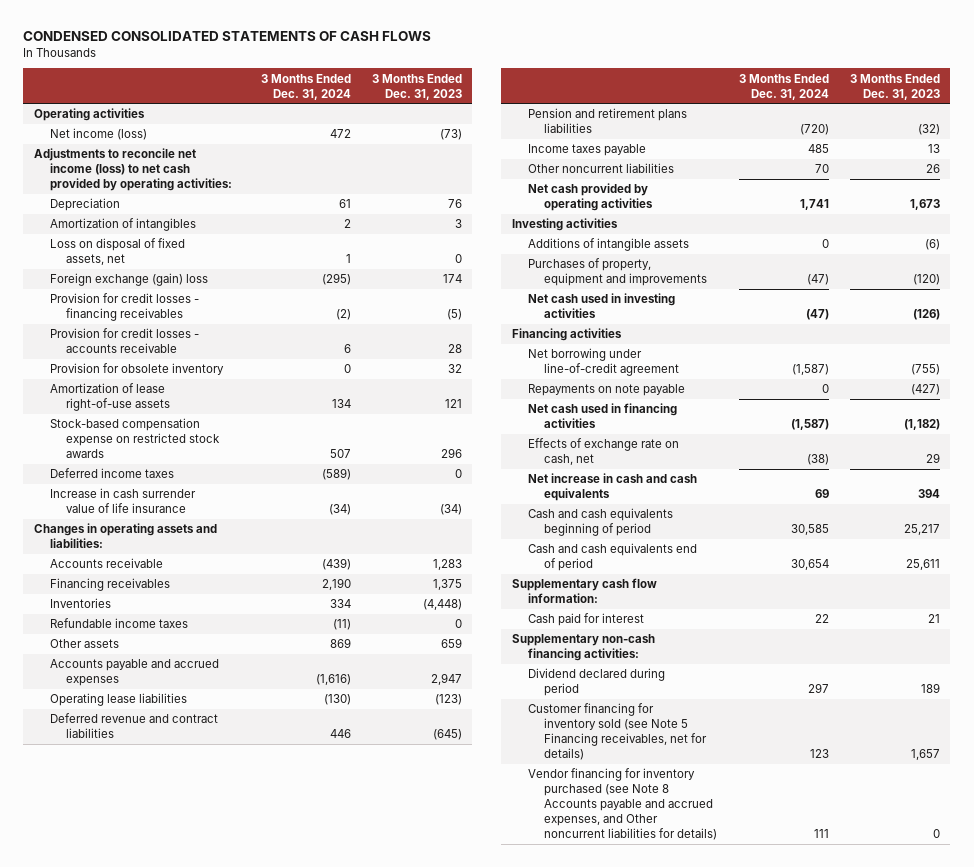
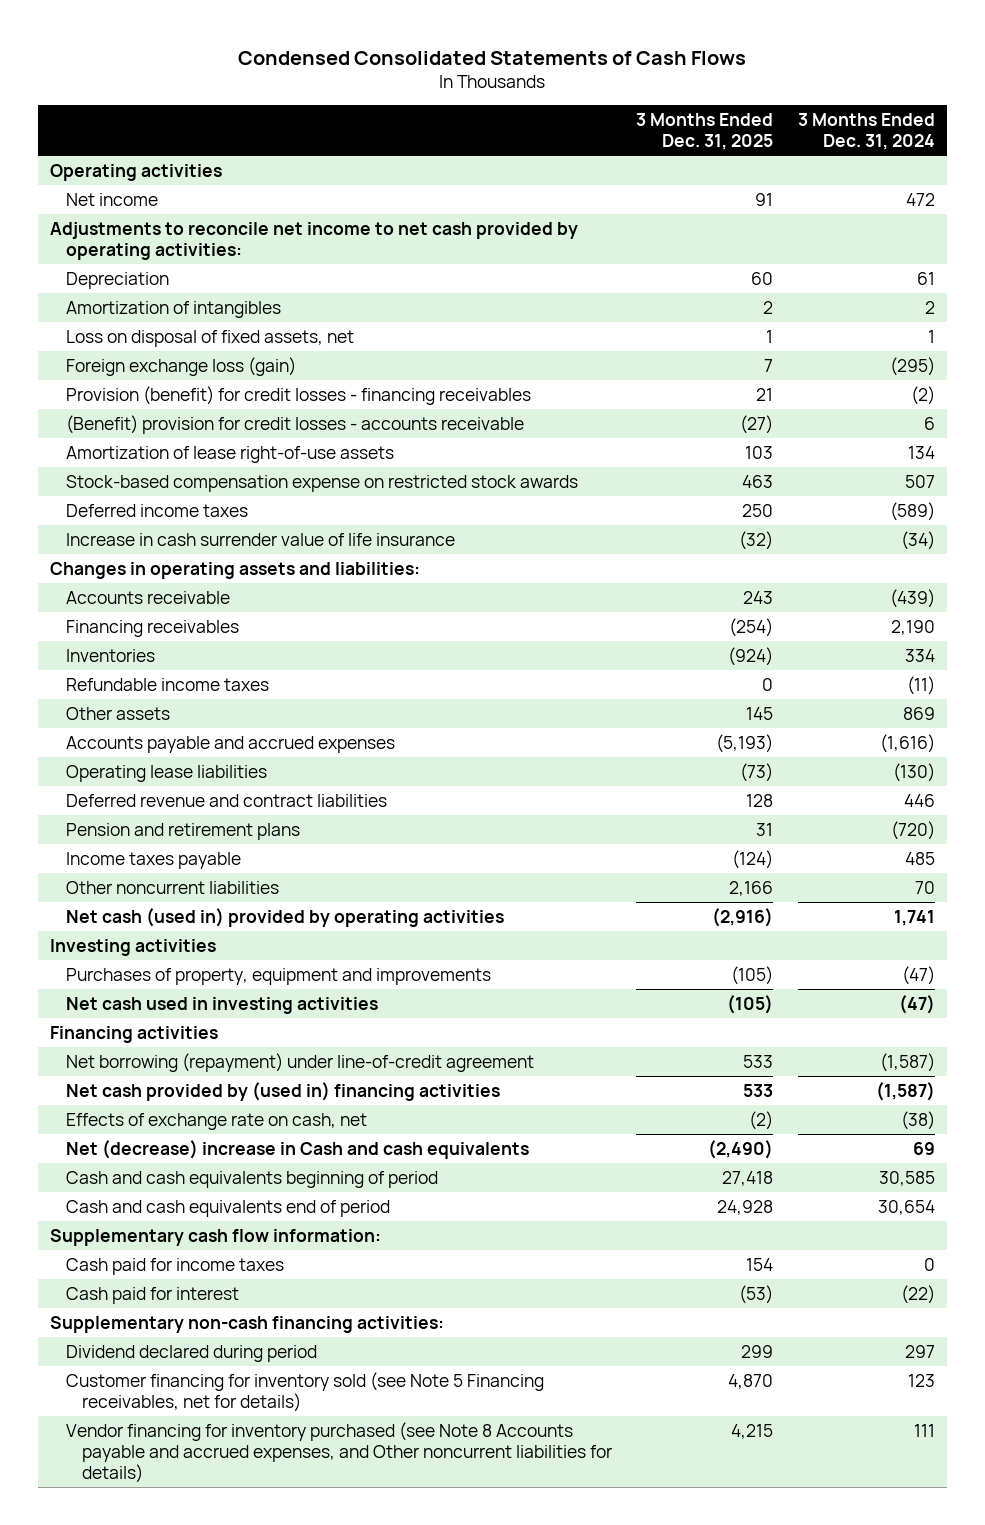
- CONDENSED CONSOLIDATED STATEMENTS OF CASH FLOWS
+ Condensed Consolidated Statements of Cash Flows
- | 3 Months Ended Dec. 31, 2024 | 3 Months Ended Dec. 31, 2023
+ | 3 Months Ended Dec. 31, 2025 | 3 Months Ended Dec. 31, 2024
- Net income (loss) | 472 | (73)
- Adjustments to reconcile net income (loss) to net cash provided by operating activities:
+ Net income | 91 | 472
+ Adjustments to reconcile net income to net cash provided by operating activities:
- Foreign exchange (gain) loss | (295) | 174
- Provision for credit losses - financing receivables | (2) | (5)
- Provision for credit losses - accounts receivable | 6 | 28
- Provision for obsolete inventory | 0 | 32
+ Foreign exchange loss (gain) | 7 | (295)
+ Provision (benefit) for credit losses - financing receivables | 21 | (2)
+ (Benefit) provision for credit losses - accounts receivable | (27) | 6
- Pension and retirement plans liabilities | (720) | (32)
+ Pension and retirement plans | 31 | (720)
- Net cash provided by operating activities | 1,741 | 1,673
+ Net cash (used in) provided by operating activities | (2,916) | 1,741
- Additions of intangible assets | 0 | (6)
- Net borrowing under line-of-credit agreement | (1,587) | (755)
- Repayments on note payable | 0 | (427)
- Net cash used in financing activities | (1,587) | (1,182)
+ Net borrowing (repayment) under line-of-credit agreement | 533 | (1,587)
+ Net cash provided by (used in) financing activities | 533 | (1,587)
- Net increase in cash and cash equivalents | 69 | 394
+ Net (decrease) increase in Cash and cash equivalents | (2,490) | 69
- Cash paid for interest | 22 | 21
+ Cash paid for income taxes | 154 | 0
+ Cash paid for interest | (53) | (22)

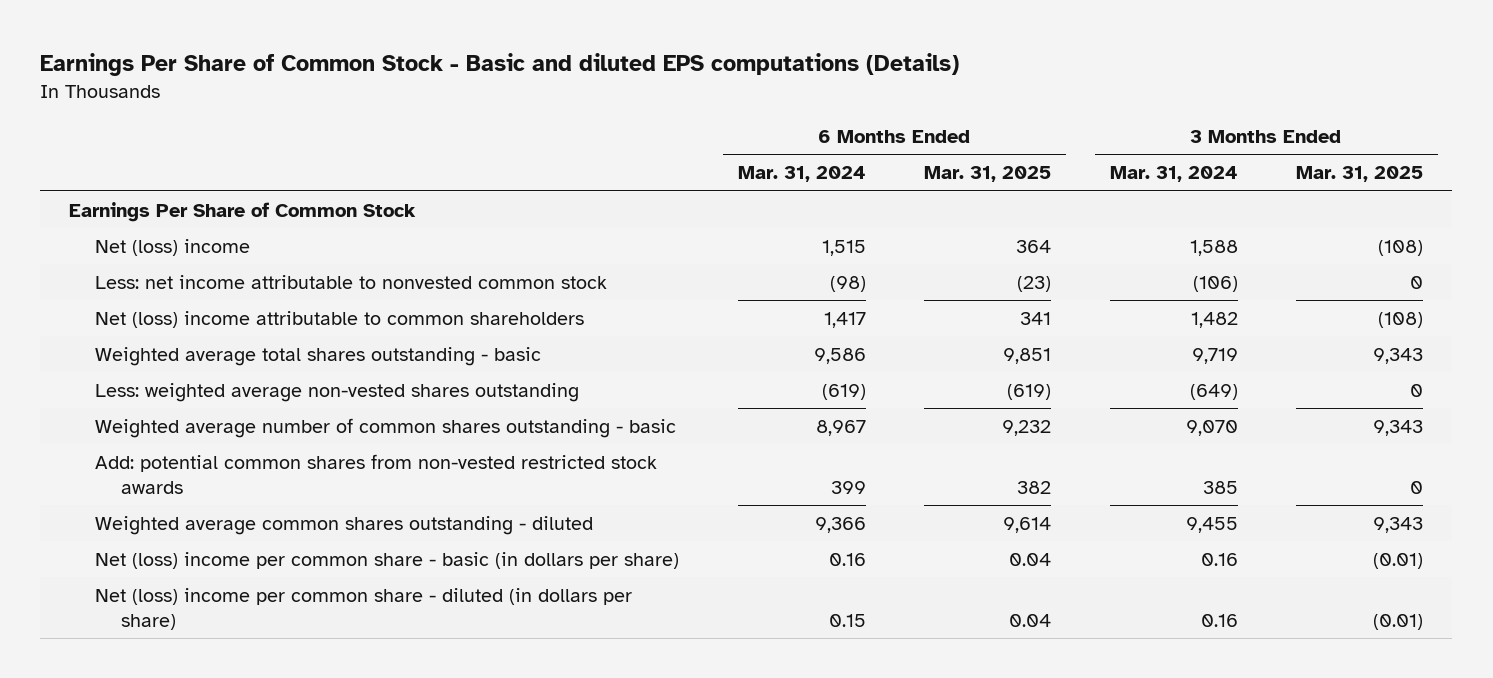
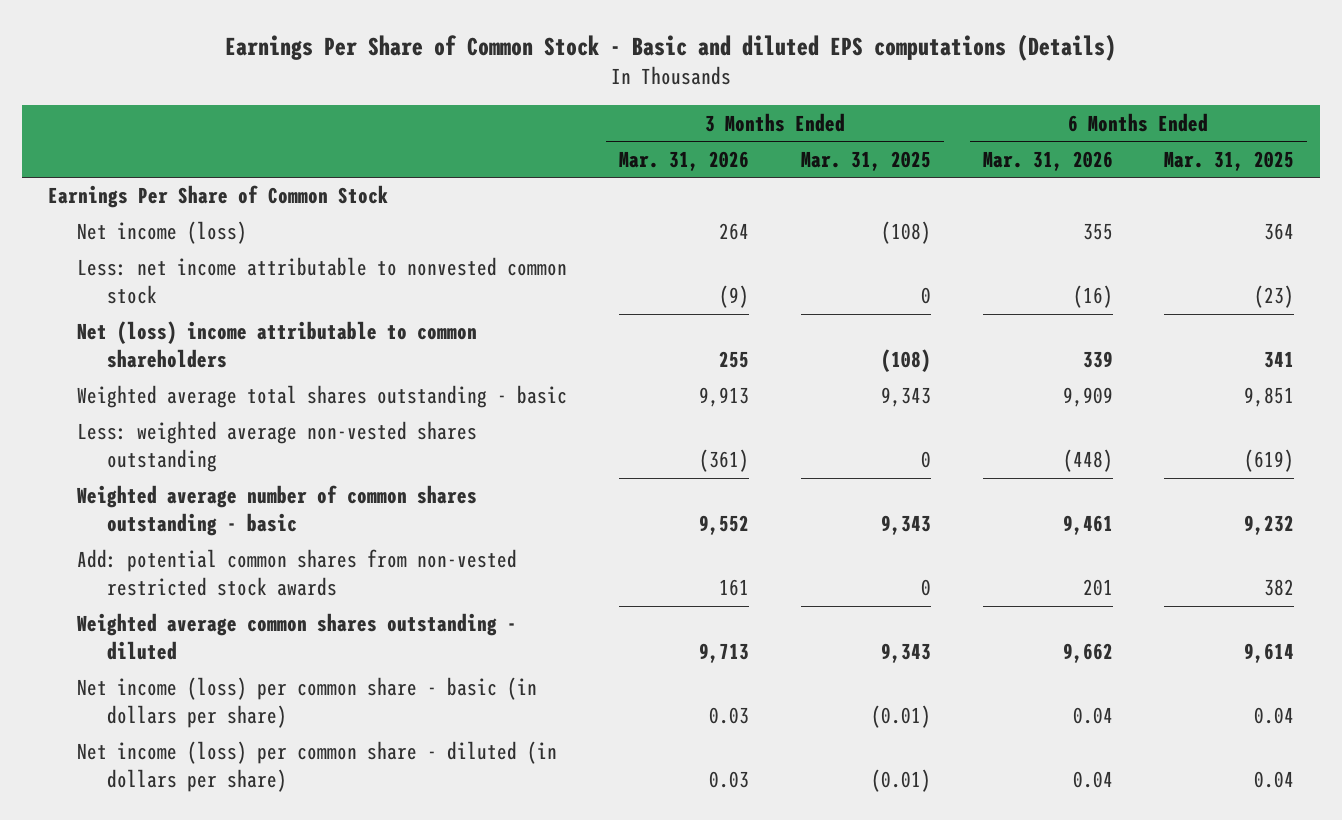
- | 6 Months Ended Mar. 31, 2024 | 6 Months Ended Mar. 31, 2025 | 3 Months Ended Mar. 31, 2024 | 3 Months Ended Mar. 31, 2025
+ | 3 Months Ended Mar. 31, 2026 | 3 Months Ended Mar. 31, 2025 | 6 Months Ended Mar. 31, 2026 | 6 Months Ended Mar. 31, 2025
- Net (loss) income | 1,515 | 364 | 1,588 | (108)
+ Net income (loss) | 264 | (108) | 355 | 364
- Net (loss) income per common share - basic (in dollars per share) | 0.16 | 0.04 | 0.16 | (0.01)
- Net (loss) income per common share - diluted (in dollars per share) | 0.15 | 0.04 | 0.16 | (0.01)
+ Net income (loss) per common share - basic (in dollars per share) | 0.03 | (0.01) | 0.04 | 0.04
+ Net income (loss) per common share - diluted (in dollars per share) | 0.03 | (0.01) | 0.04 | 0.04

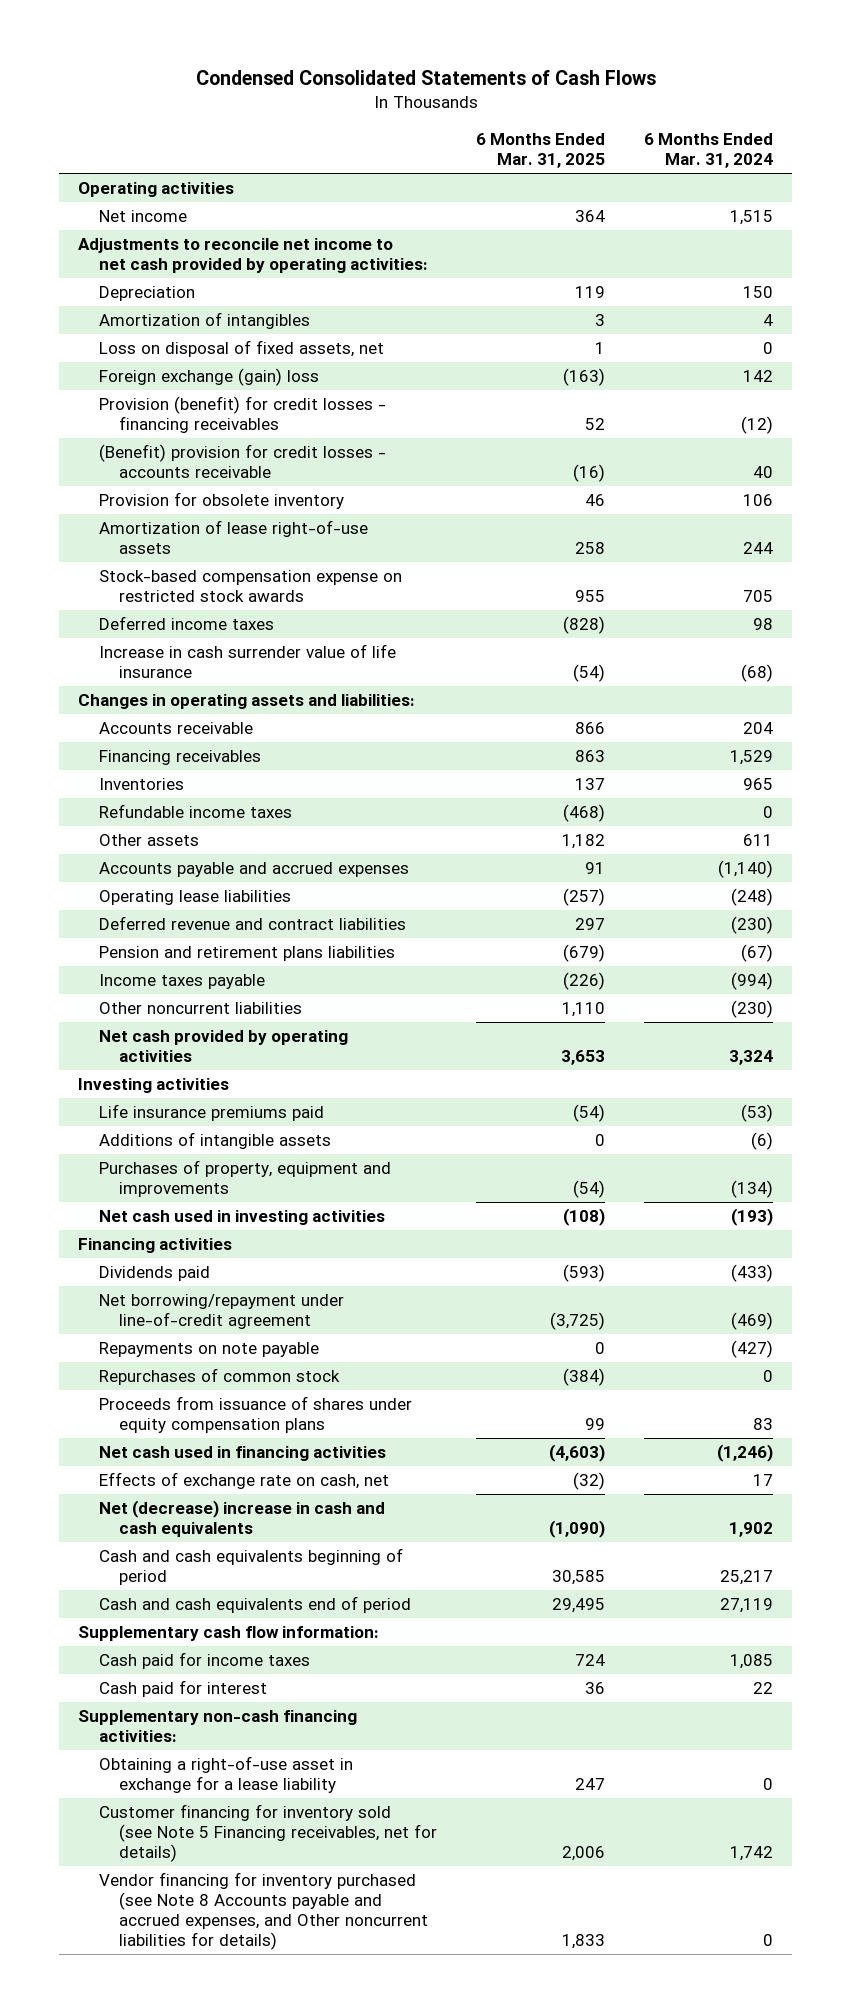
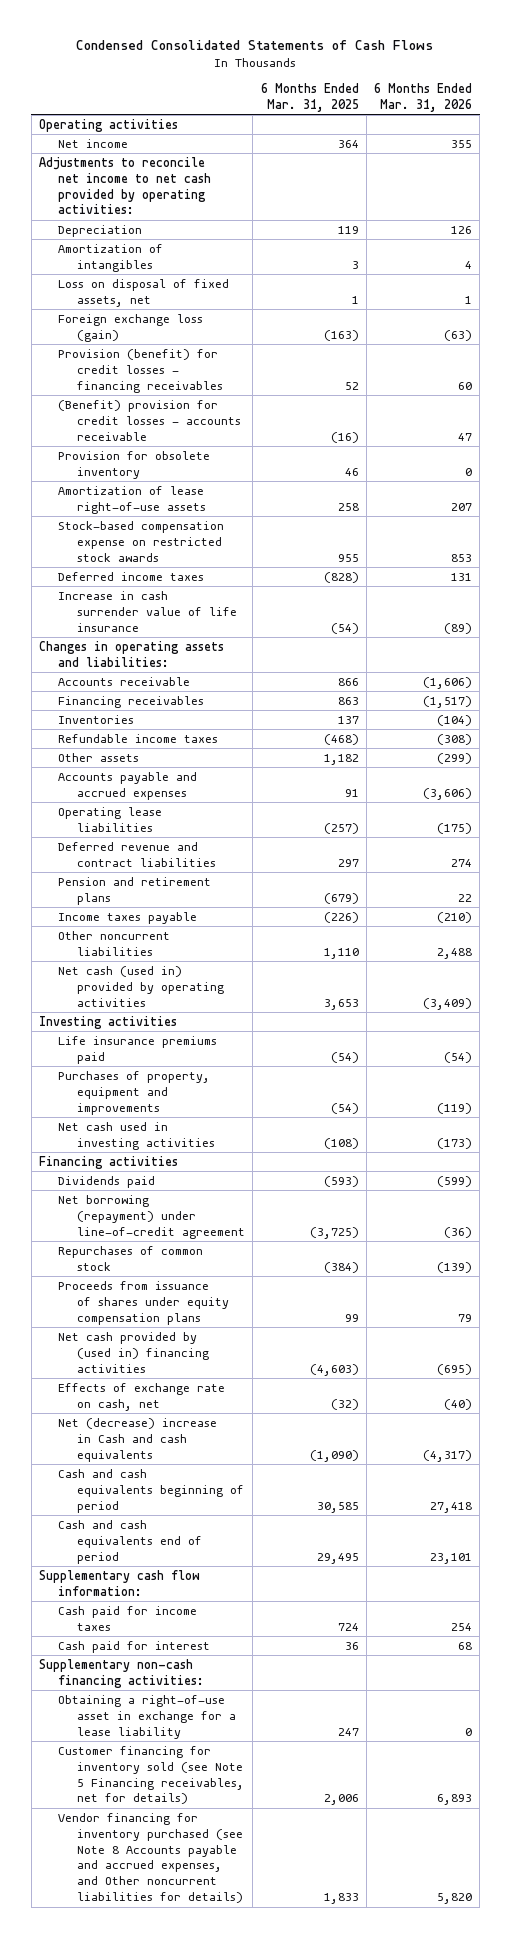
- | 6 Months Ended Mar. 31, 2025 | 6 Months Ended Mar. 31, 2024
+ | 6 Months Ended Mar. 31, 2025 | 6 Months Ended Mar. 31, 2026
- Foreign exchange (gain) loss | (163) | 142
+ Foreign exchange loss (gain) | (163) | (63)
- Pension and retirement plans liabilities | (679) | (67)
+ Pension and retirement plans | (679) | 22
- Net cash provided by operating activities | 3,653 | 3,324
+ Net cash (used in) provided by operating activities | 3,653 | (3,409)
- Additions of intangible assets | 0 | (6)
- Net borrowing/repayment under line-of-credit agreement | (3,725) | (469)
- Repayments on note payable | 0 | (427)
+ Net borrowing (repayment) under line-of-credit agreement | (3,725) | (36)
- Net cash used in financing activities | (4,603) | (1,246)
+ Net cash provided by (used in) financing activities | (4,603) | (695)
- Net (decrease) increase in cash and cash equivalents | (1,090) | 1,902
+ Net (decrease) increase in Cash and cash equivalents | (1,090) | (4,317)

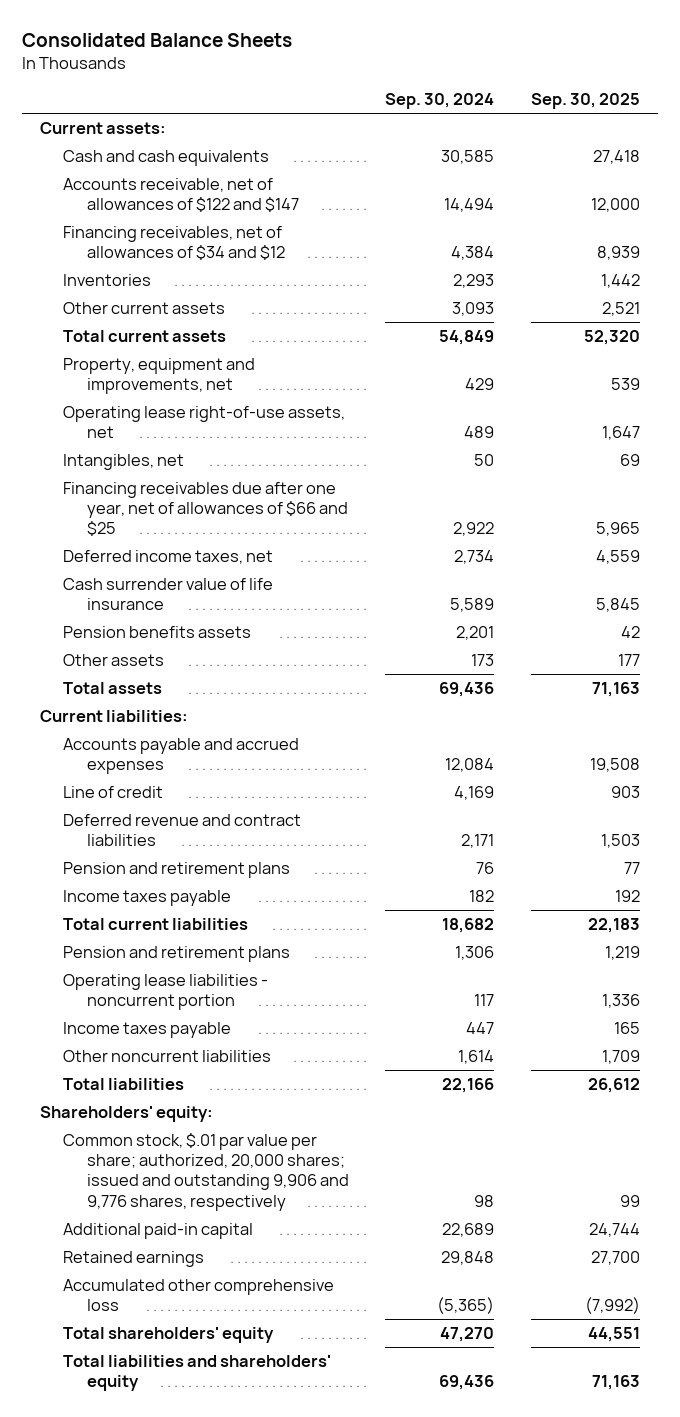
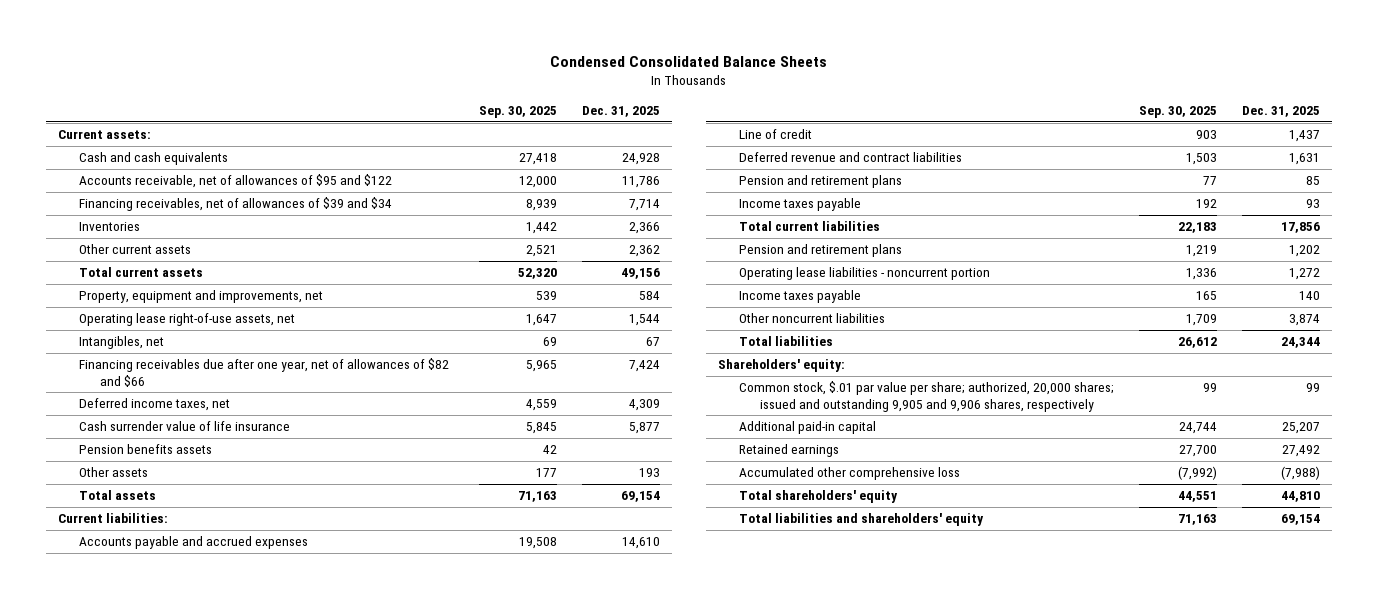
- Consolidated Balance Sheets
+ Condensed Consolidated Balance Sheets
- | Sep. 30, 2024 | Sep. 30, 2025
+ | Sep. 30, 2025 | Dec. 31, 2025
- Accounts receivable, net of allowances of $122 and $147 | 14,494 | 12,000
- Financing receivables, net of allowances of $34 and $12 | 4,384 | 8,939
+ Accounts receivable, net of allowances of $95 and $122 | 12,000 | 11,786
+ Financing receivables, net of allowances of $39 and $34 | 8,939 | 7,714
- Financing receivables due after one year, net of allowances of $66 and $25 | 2,922 | 5,965
+ Financing receivables due after one year, net of allowances of $82 and $66 | 5,965 | 7,424
- Common stock, $.01 par value per share; authorized, 20,000 shares; issued and outstanding 9,906 and 9,776 shares, respectively | 98 | 99
+ Common stock, $.01 par value per share; authorized, 20,000 shares; issued and outstanding 9,905 and 9,906 shares, respectively | 99 | 99

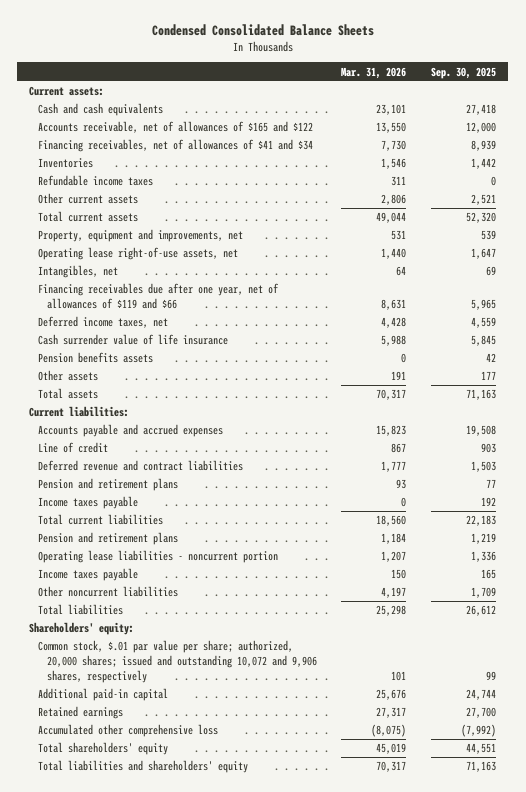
- | Sep. 30, 2025 | Dec. 31, 2025
+ | Mar. 31, 2026 | Sep. 30, 2025
- Accounts receivable, net of allowances of $95 and $122 | 12,000 | 11,786
- Financing receivables, net of allowances of $39 and $34 | 8,939 | 7,714
+ Accounts receivable, net of allowances of $165 and $122 | 13,550 | 12,000
+ Financing receivables, net of allowances of $41 and $34 | 7,730 | 8,939
+ Refundable income taxes | 311 | 0
- Financing receivables due after one year, net of allowances of $82 and $66 | 5,965 | 7,424
+ Financing receivables due after one year, net of allowances of $119 and $66 | 8,631 | 5,965
- Common stock, $.01 par value per share; authorized, 20,000 shares; issued and outstanding 9,905 and 9,906 shares, respectively | 99 | 99
+ Common stock, $.01 par value per share; authorized, 20,000 shares; issued and outstanding 10,072 and 9,906 shares, respectively | 101 | 99

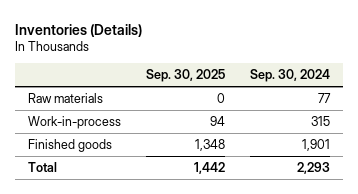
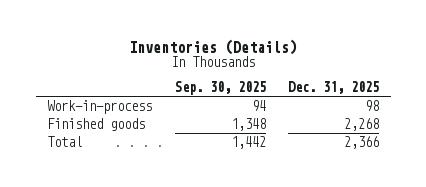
- | Sep. 30, 2025 | Sep. 30, 2024
+ | Sep. 30, 2025 | Dec. 31, 2025
- Raw materials | 0 | 77

